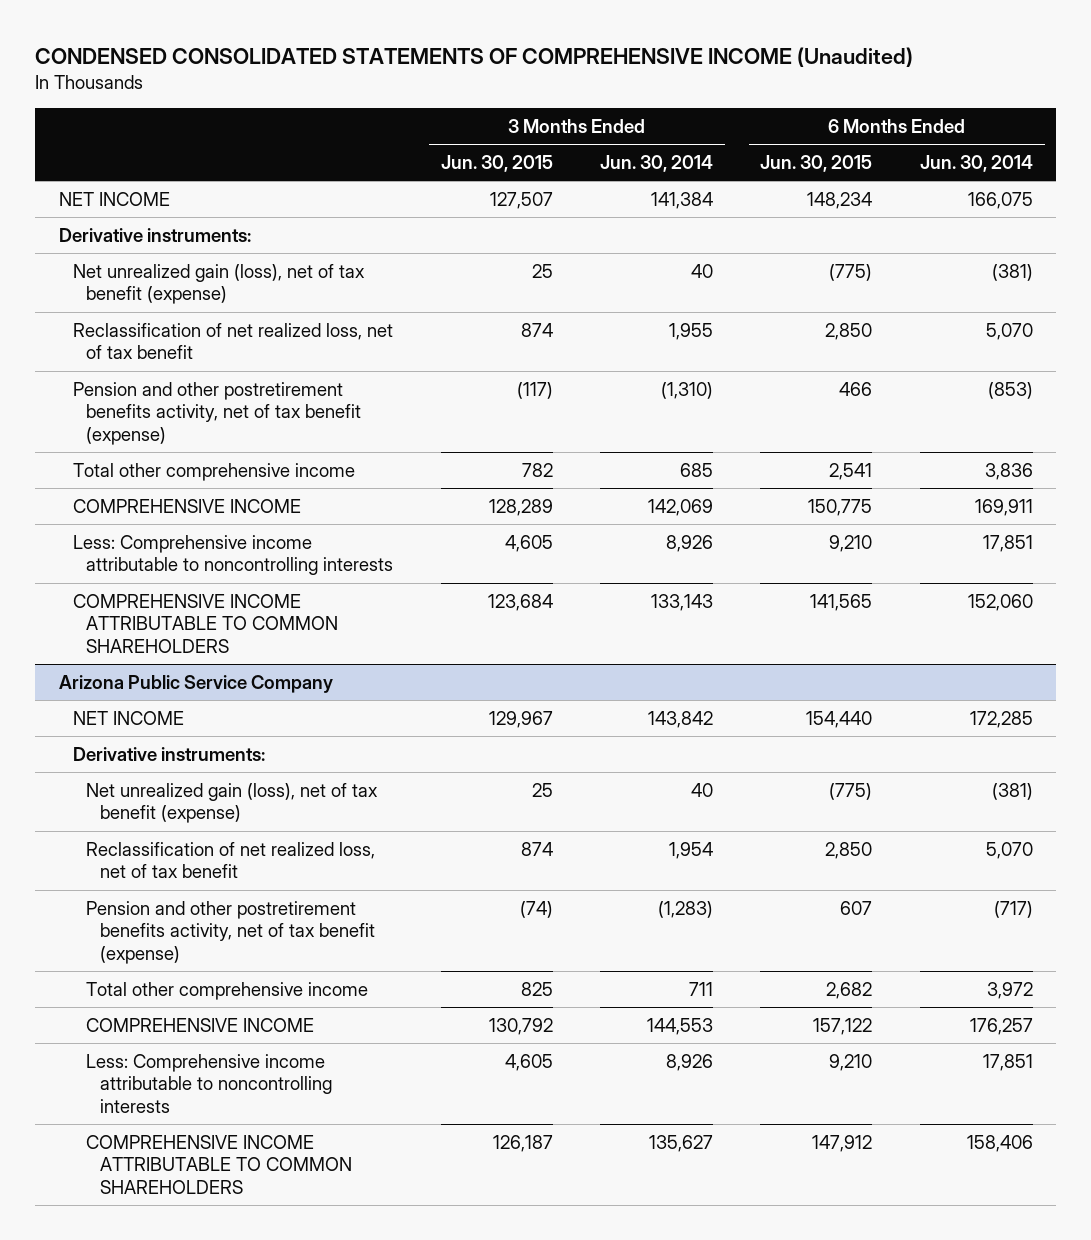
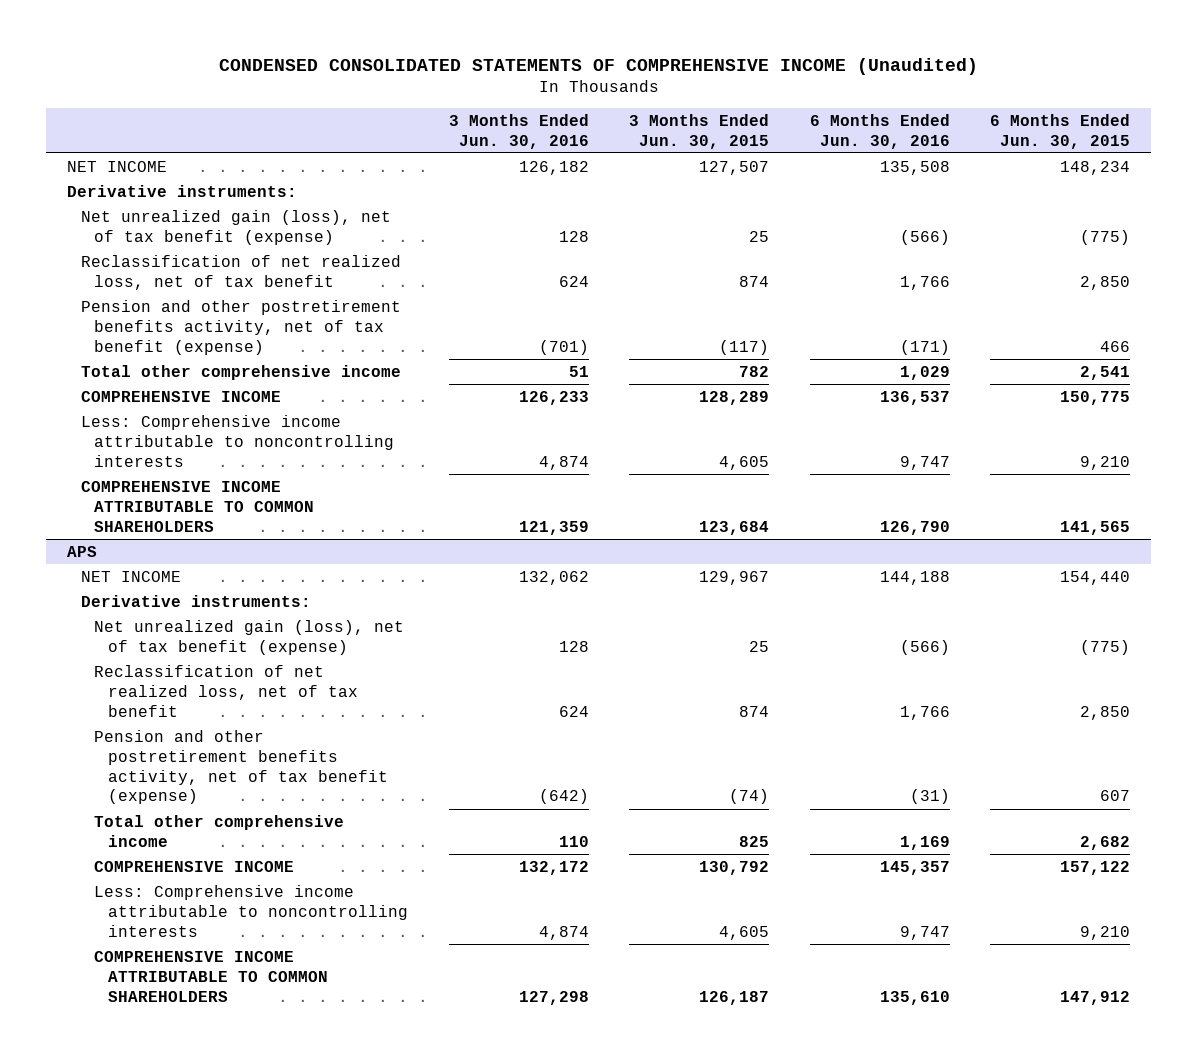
- | 3 Months Ended Jun. 30, 2015 | 3 Months Ended Jun. 30, 2014 | 6 Months Ended Jun. 30, 2015 | 6 Months Ended Jun. 30, 2014
+ | 3 Months Ended Jun. 30, 2016 | 3 Months Ended Jun. 30, 2015 | 6 Months Ended Jun. 30, 2016 | 6 Months Ended Jun. 30, 2015
- Arizona Public Service Company
+ APS

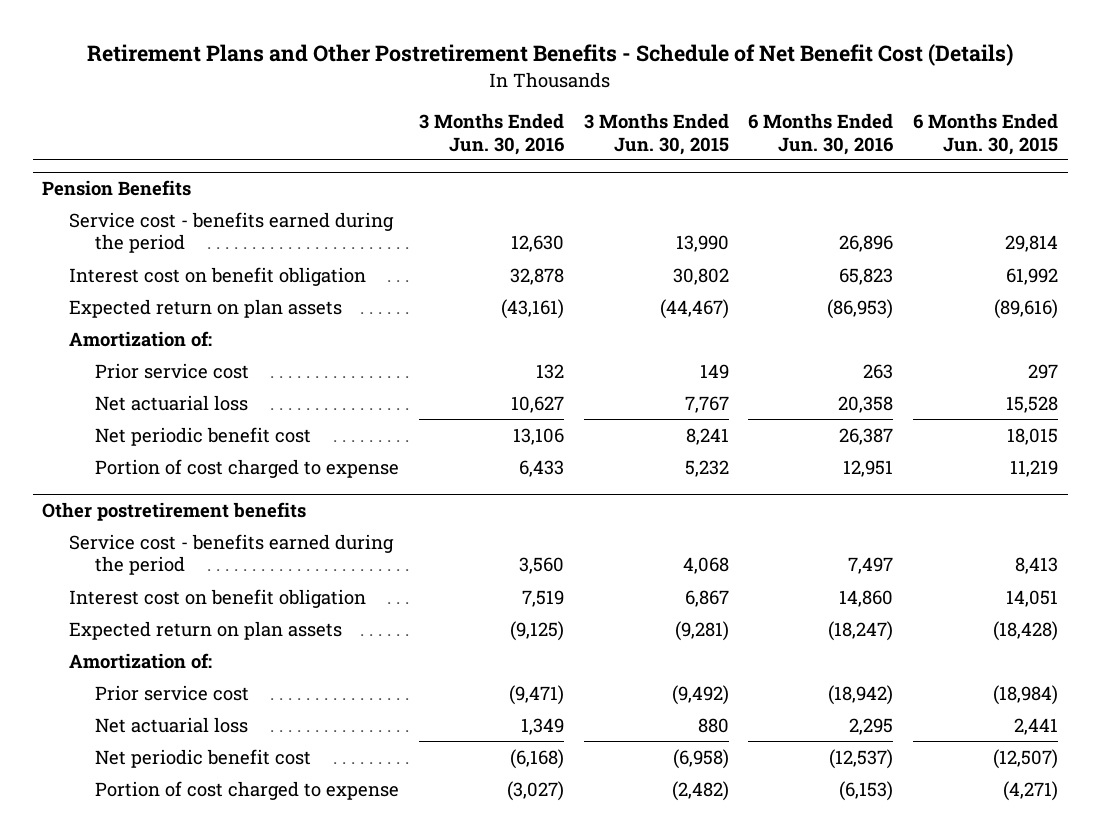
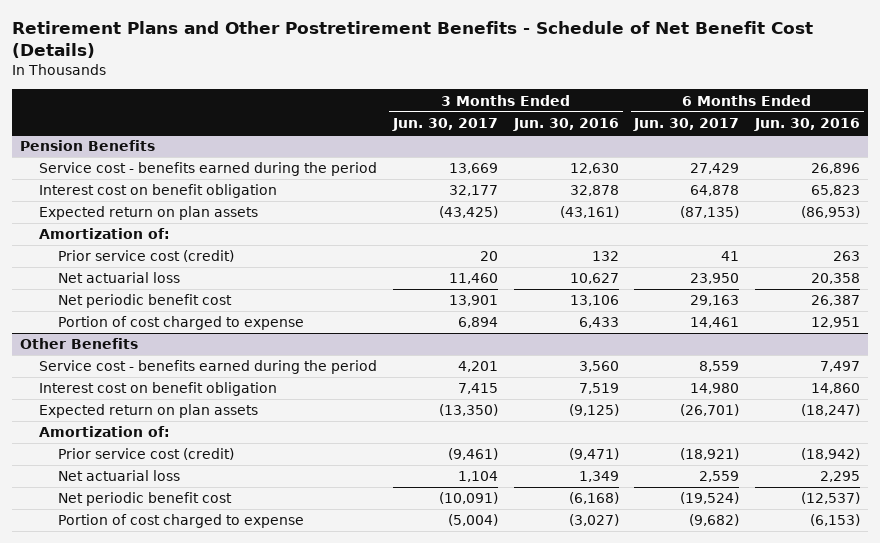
- | 3 Months Ended Jun. 30, 2016 | 3 Months Ended Jun. 30, 2015 | 6 Months Ended Jun. 30, 2016 | 6 Months Ended Jun. 30, 2015
+ | 3 Months Ended Jun. 30, 2017 | 3 Months Ended Jun. 30, 2016 | 6 Months Ended Jun. 30, 2017 | 6 Months Ended Jun. 30, 2016
@ Pension Benefits
- Prior service cost | 132 | 149 | 263 | 297
+ Prior service cost (credit) | 20 | 132 | 41 | 263
- Other postretirement benefits
+ Other Benefits
- Prior service cost | (9,471) | (9,492) | (18,942) | (18,984)
+ Prior service cost (credit) | (9,461) | (9,471) | (18,921) | (18,942)

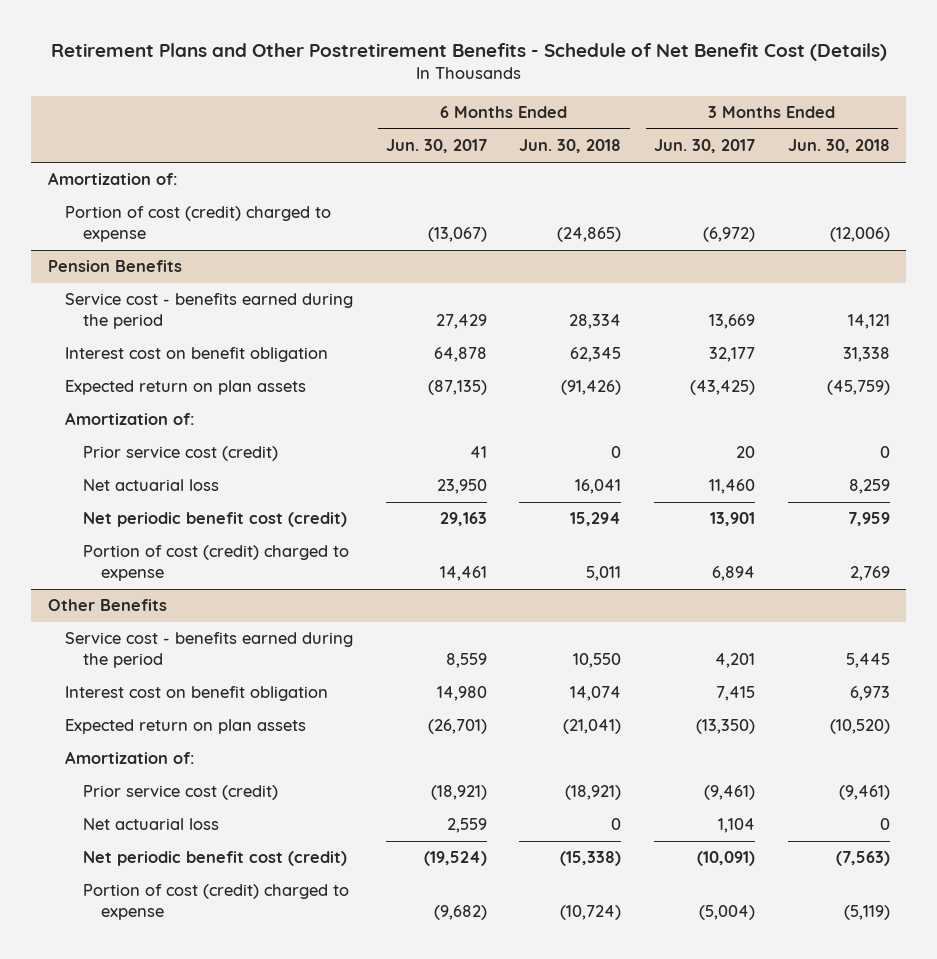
- | 3 Months Ended Jun. 30, 2017 | 3 Months Ended Jun. 30, 2016 | 6 Months Ended Jun. 30, 2017 | 6 Months Ended Jun. 30, 2016
+ | 6 Months Ended Jun. 30, 2017 | 6 Months Ended Jun. 30, 2018 | 3 Months Ended Jun. 30, 2017 | 3 Months Ended Jun. 30, 2018
+ Amortization of:
+ Portion of cost (credit) charged to expense | (13,067) | (24,865) | (6,972) | (12,006)
@ Pension Benefits
- Net periodic benefit cost | 13,901 | 13,106 | 29,163 | 26,387
- Portion of cost charged to expense | 6,894 | 6,433 | 14,461 | 12,951
+ Net periodic benefit cost (credit) | 29,163 | 15,294 | 13,901 | 7,959
+ Portion of cost (credit) charged to expense | 14,461 | 5,011 | 6,894 | 2,769
@ Other Benefits
- Net periodic benefit cost | (10,091) | (6,168) | (19,524) | (12,537)
- Portion of cost charged to expense | (5,004) | (3,027) | (9,682) | (6,153)
+ Net periodic benefit cost (credit) | (19,524) | (15,338) | (10,091) | (7,563)
+ Portion of cost (credit) charged to expense | (9,682) | (10,724) | (5,004) | (5,119)

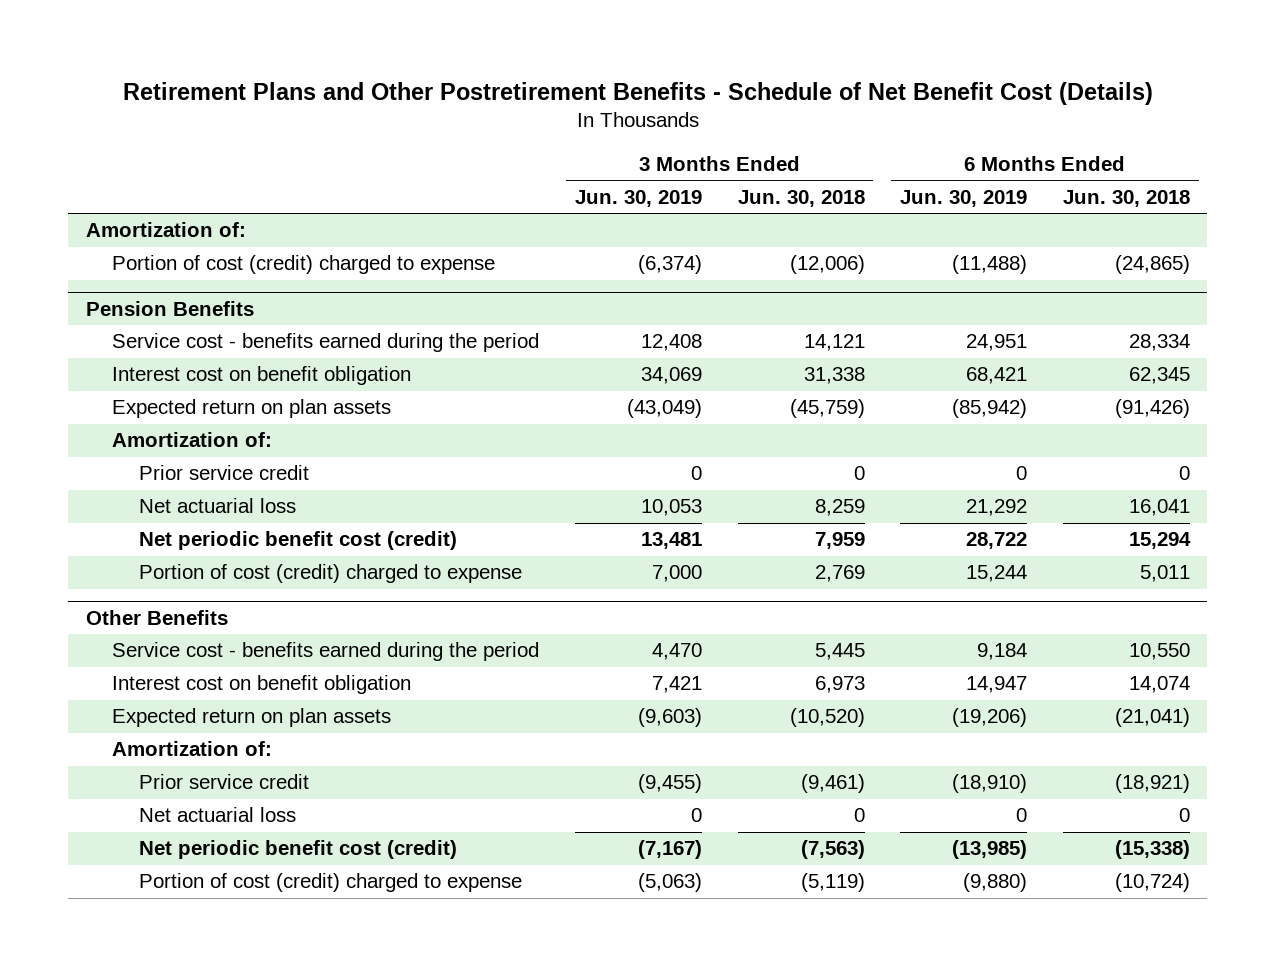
- | 6 Months Ended Jun. 30, 2017 | 6 Months Ended Jun. 30, 2018 | 3 Months Ended Jun. 30, 2017 | 3 Months Ended Jun. 30, 2018
+ | 3 Months Ended Jun. 30, 2019 | 3 Months Ended Jun. 30, 2018 | 6 Months Ended Jun. 30, 2019 | 6 Months Ended Jun. 30, 2018
@ Pension Benefits
- Prior service cost (credit) | 41 | 0 | 20 | 0
+ Prior service credit | 0 | 0 | 0 | 0
@ Other Benefits
- Prior service cost (credit) | (18,921) | (18,921) | (9,461) | (9,461)
+ Prior service credit | (9,455) | (9,461) | (18,910) | (18,921)

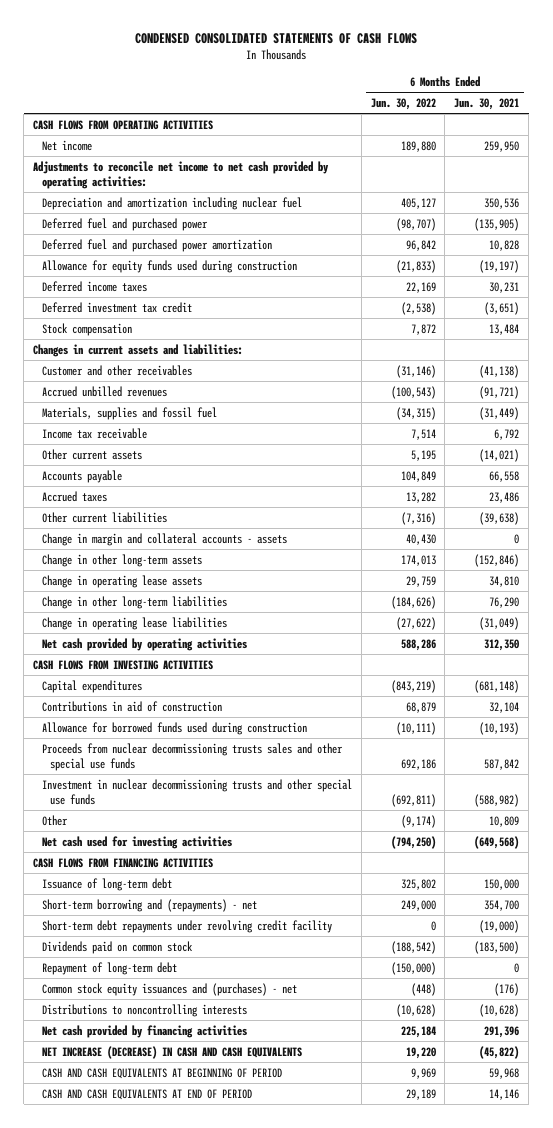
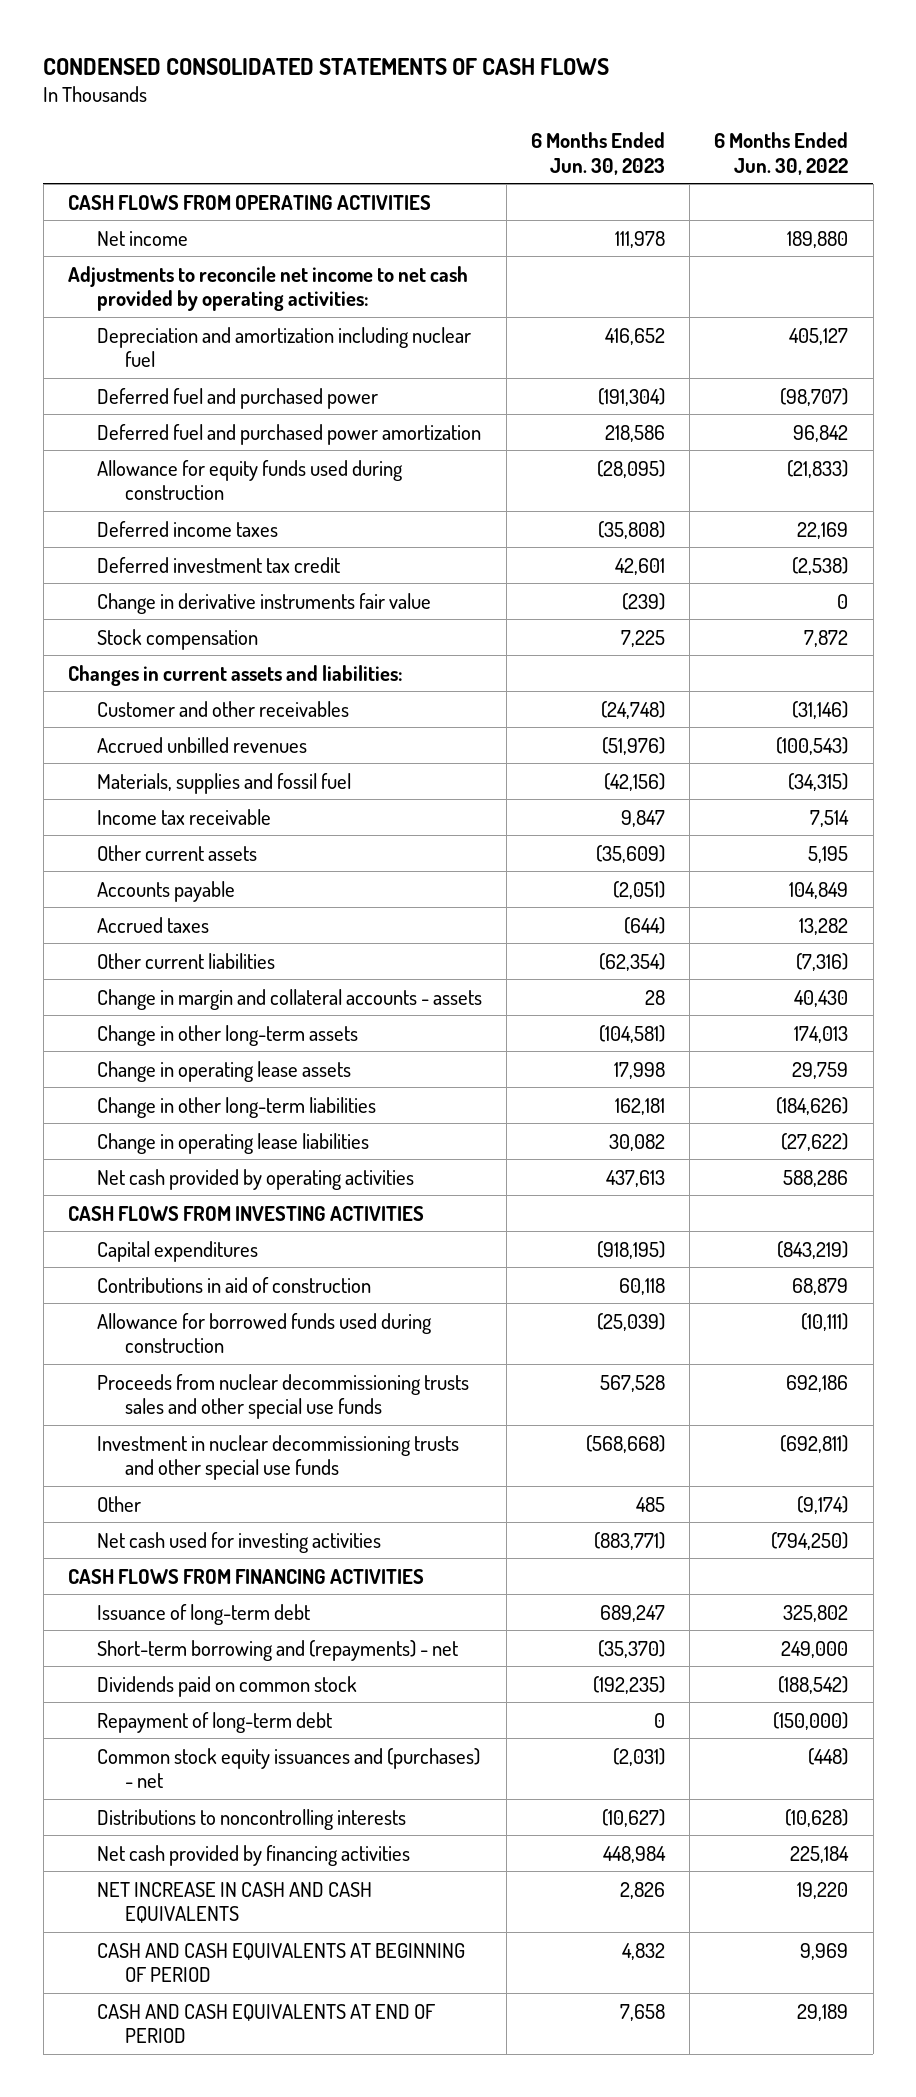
- | 6 Months Ended Jun. 30, 2022 | 6 Months Ended Jun. 30, 2021
+ | 6 Months Ended Jun. 30, 2023 | 6 Months Ended Jun. 30, 2022
+ Change in derivative instruments fair value | (239) | 0
- Short-term debt repayments under revolving credit facility | 0 | (19,000)
- NET INCREASE (DECREASE) IN CASH AND CASH EQUIVALENTS | 19,220 | (45,822)
+ NET INCREASE IN CASH AND CASH EQUIVALENTS | 2,826 | 19,220

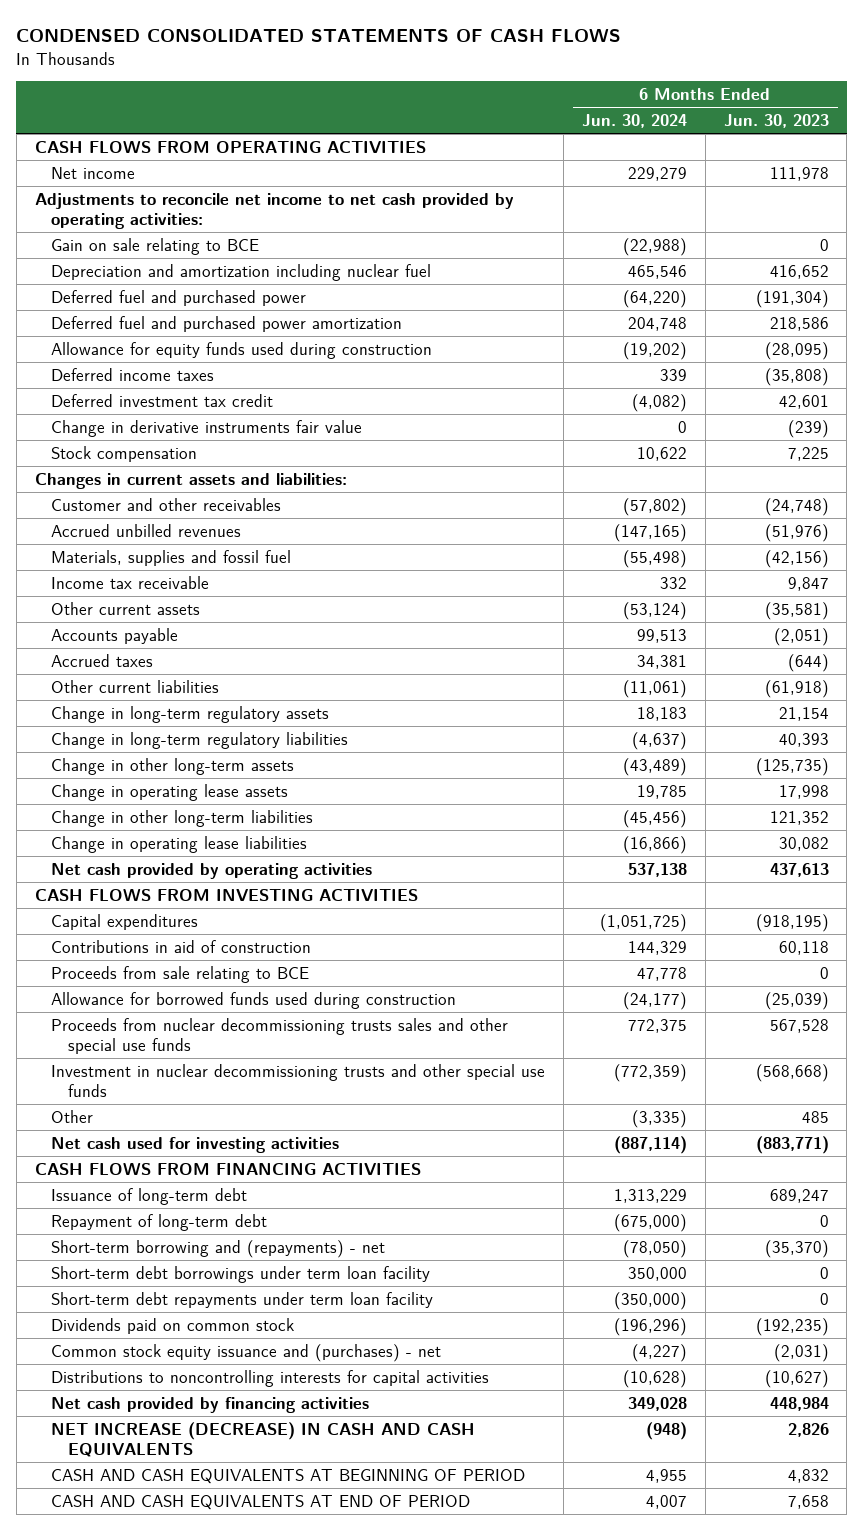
- | 6 Months Ended Jun. 30, 2023 | 6 Months Ended Jun. 30, 2022
+ | 6 Months Ended Jun. 30, 2024 | 6 Months Ended Jun. 30, 2023
+ Gain on sale relating to BCE | (22,988) | 0
- Other current assets | (35,609) | 5,195
+ Other current assets | (53,124) | (35,581)
- Other current liabilities | (62,354) | (7,316)
- Change in margin and collateral accounts - assets | 28 | 40,430
- Change in other long-term assets | (104,581) | 174,013
+ Other current liabilities | (11,061) | (61,918)
+ Change in long-term regulatory assets | 18,183 | 21,154
+ Change in long-term regulatory liabilities | (4,637) | 40,393
+ Change in other long-term assets | (43,489) | (125,735)
- Change in other long-term liabilities | 162,181 | (184,626)
+ Change in other long-term liabilities | (45,456) | 121,352
+ Proceeds from sale relating to BCE | 47,778 | 0
moved up: Repayment of long-term debt | (675,000) | 0
+ Short-term debt borrowings under term loan facility | 350,000 | 0
+ Short-term debt repayments under term loan facility | (350,000) | 0
- Common stock equity issuances and (purchases) - net | (2,031) | (448)
- Distributions to noncontrolling interests | (10,627) | (10,628)
+ Common stock equity issuance and (purchases) - net | (4,227) | (2,031)
+ Distributions to noncontrolling interests for capital activities | (10,628) | (10,627)
- NET INCREASE IN CASH AND CASH EQUIVALENTS | 2,826 | 19,220
+ NET INCREASE (DECREASE) IN CASH AND CASH EQUIVALENTS | (948) | 2,826

